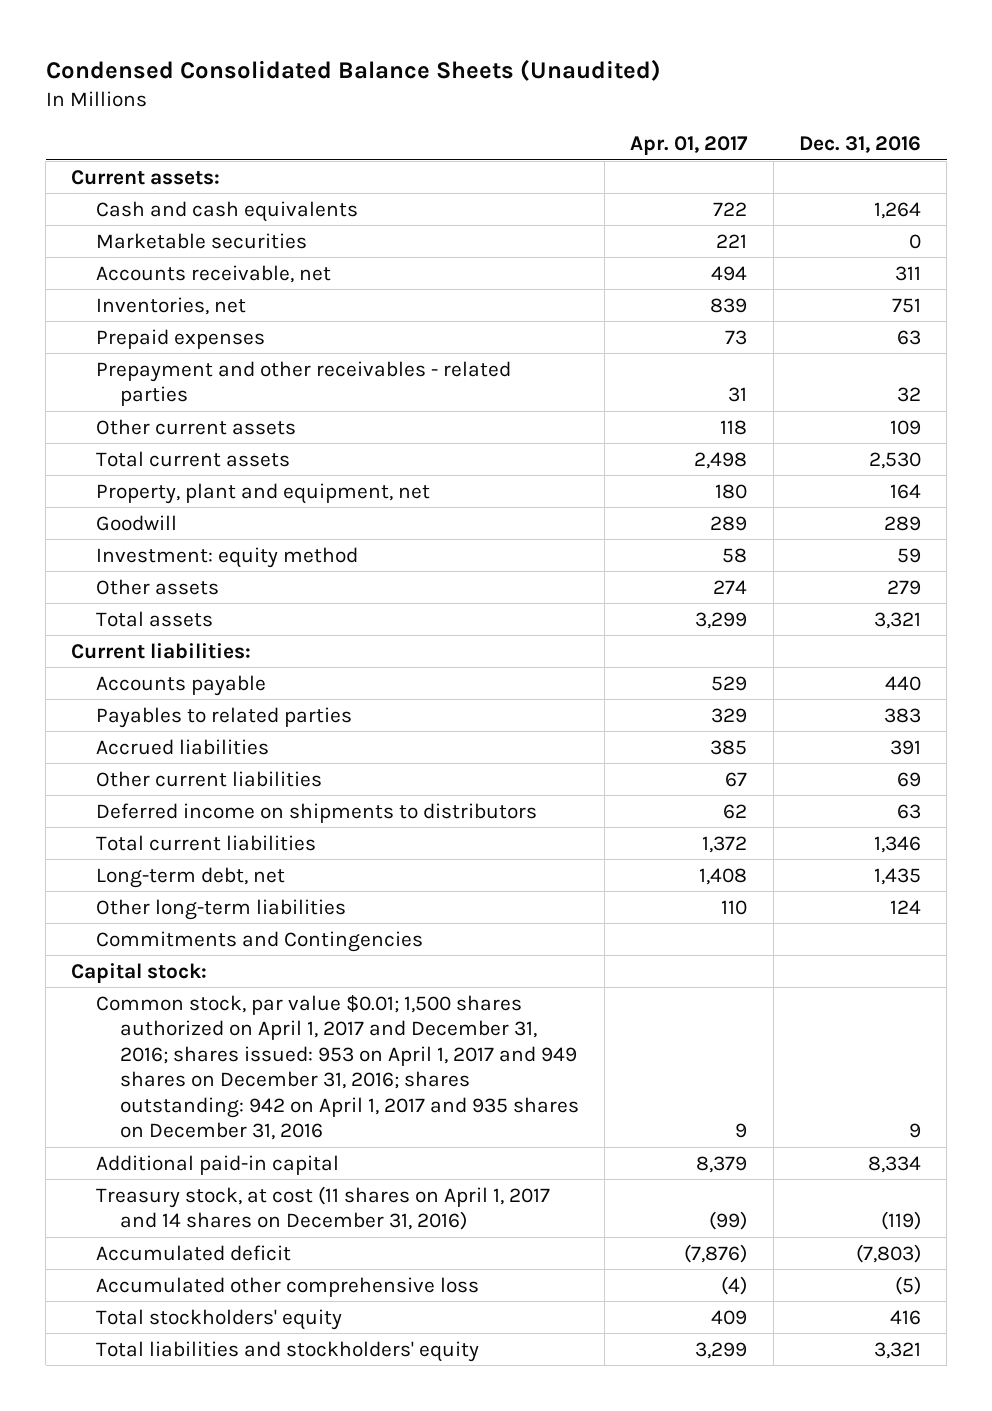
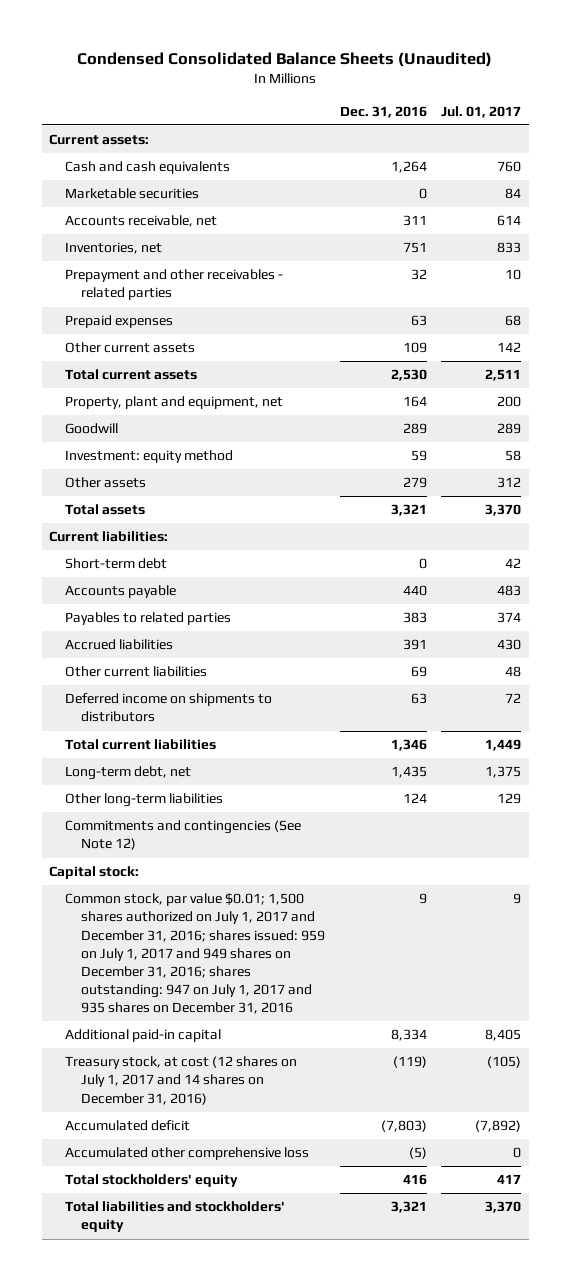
- | Apr. 01, 2017 | Dec. 31, 2016
+ | Dec. 31, 2016 | Jul. 01, 2017
moved down: Prepaid expenses | 63 | 68
+ Short-term debt | 0 | 42
- Commitments and Contingencies
+ Commitments and contingencies (See Note 12)
- Common stock, par value $0.01; 1,500 shares authorized on April 1, 2017 and December 31, 2016; shares issued: 953 on April 1, 2017 and 949 shares on December 31, 2016; shares outstanding: 942 on April 1, 2017 and 935 shares on December 31, 2016 | 9 | 9
+ Common stock, par value $0.01; 1,500 shares authorized on July 1, 2017 and December 31, 2016; shares issued: 959 on July 1, 2017 and 949 shares on December 31, 2016; shares outstanding: 947 on July 1, 2017 and 935 shares on December 31, 2016 | 9 | 9
- Treasury stock, at cost (11 shares on April 1, 2017 and 14 shares on December 31, 2016) | (99) | (119)
+ Treasury stock, at cost (12 shares on July 1, 2017 and 14 shares on December 31, 2016) | (119) | (105)

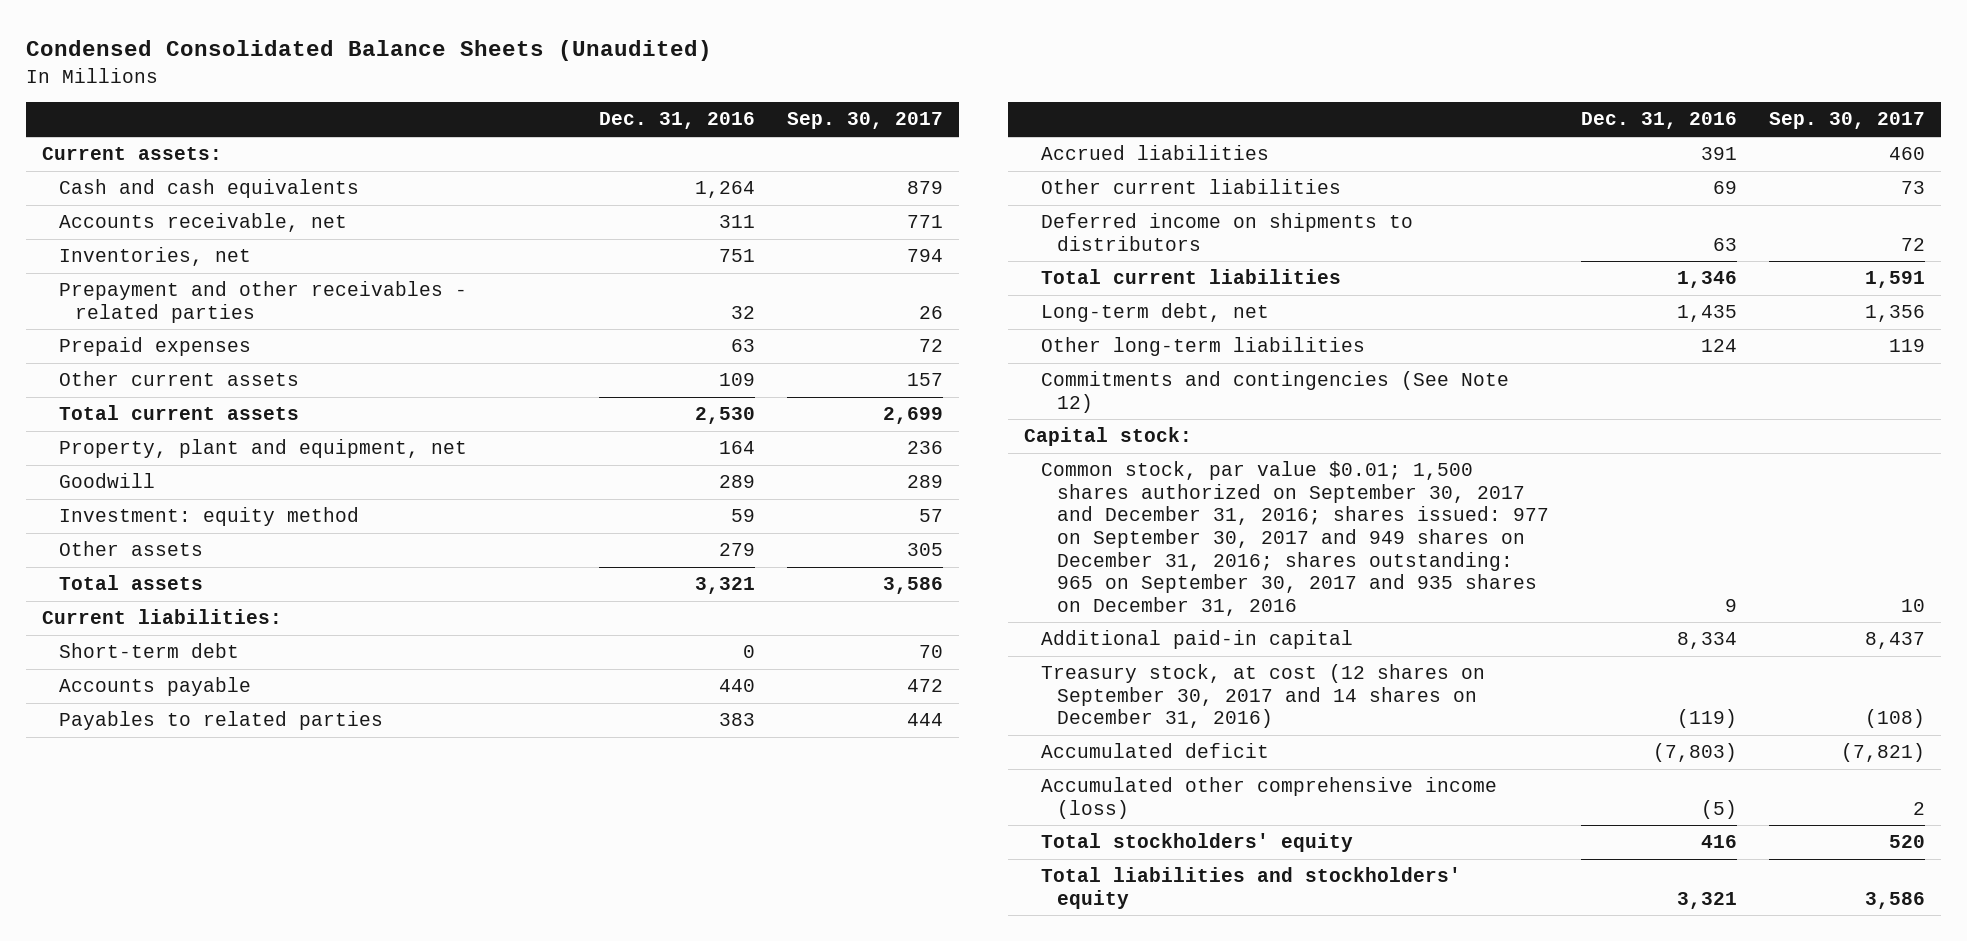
- | Dec. 31, 2016 | Jul. 01, 2017
+ | Dec. 31, 2016 | Sep. 30, 2017
- Marketable securities | 0 | 84
- Common stock, par value $0.01; 1,500 shares authorized on July 1, 2017 and December 31, 2016; shares issued: 959 on July 1, 2017 and 949 shares on December 31, 2016; shares outstanding: 947 on July 1, 2017 and 935 shares on December 31, 2016 | 9 | 9
+ Common stock, par value $0.01; 1,500 shares authorized on September 30, 2017 and December 31, 2016; shares issued: 977 on September 30, 2017 and 949 shares on December 31, 2016; shares outstanding: 965 on September 30, 2017 and 935 shares on December 31, 2016 | 9 | 10
- Treasury stock, at cost (12 shares on July 1, 2017 and 14 shares on December 31, 2016) | (119) | (105)
+ Treasury stock, at cost (12 shares on September 30, 2017 and 14 shares on December 31, 2016) | (119) | (108)
- Accumulated other comprehensive loss | (5) | 0
+ Accumulated other comprehensive income (loss) | (5) | 2

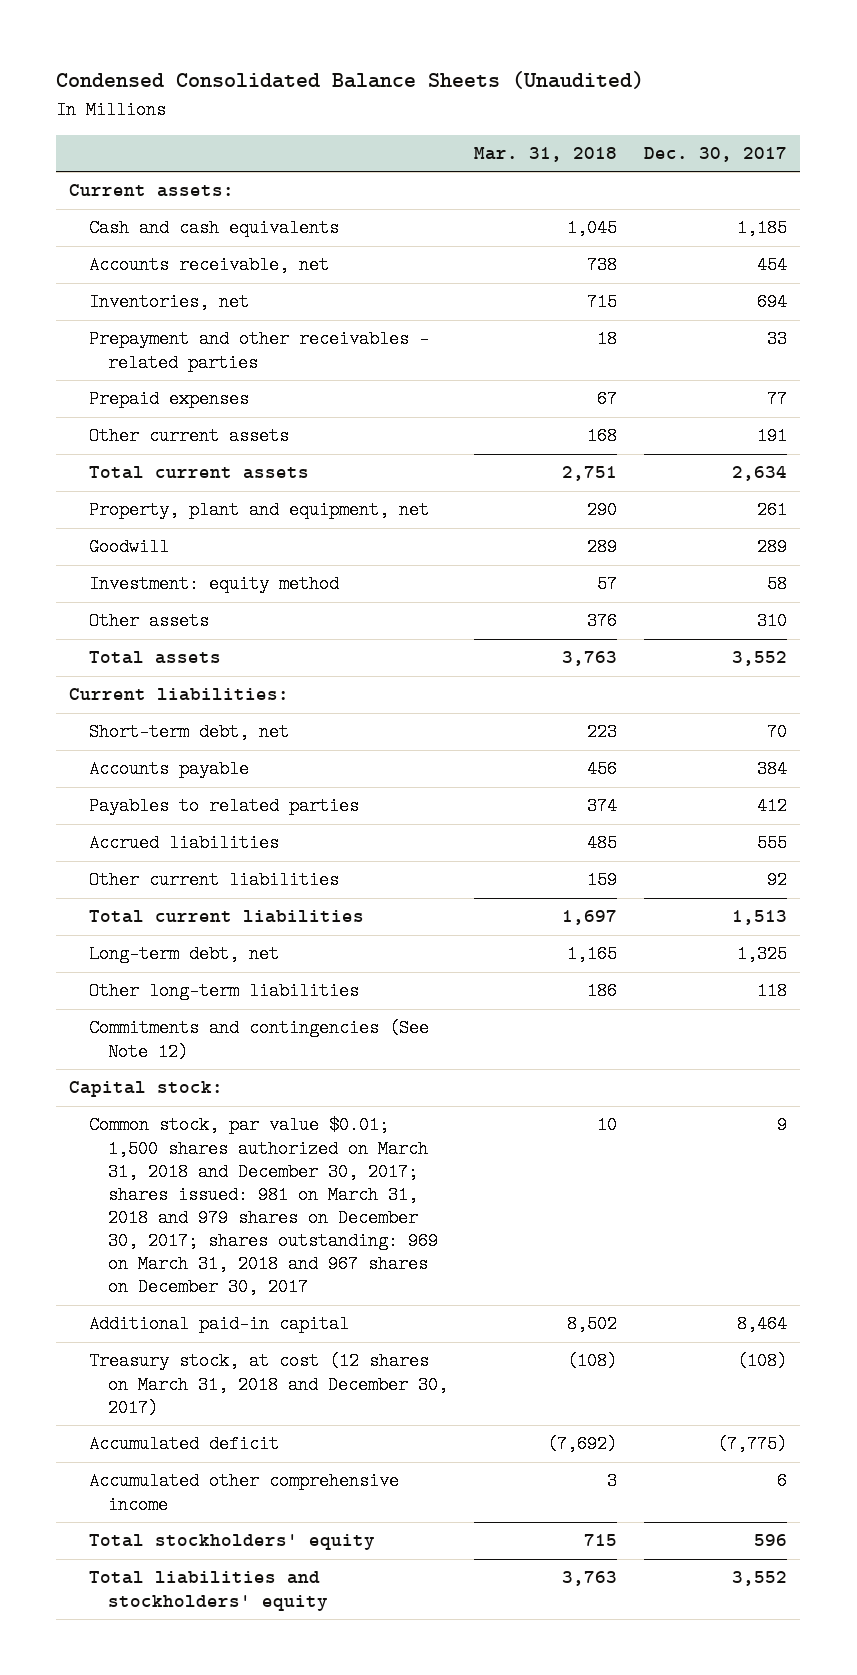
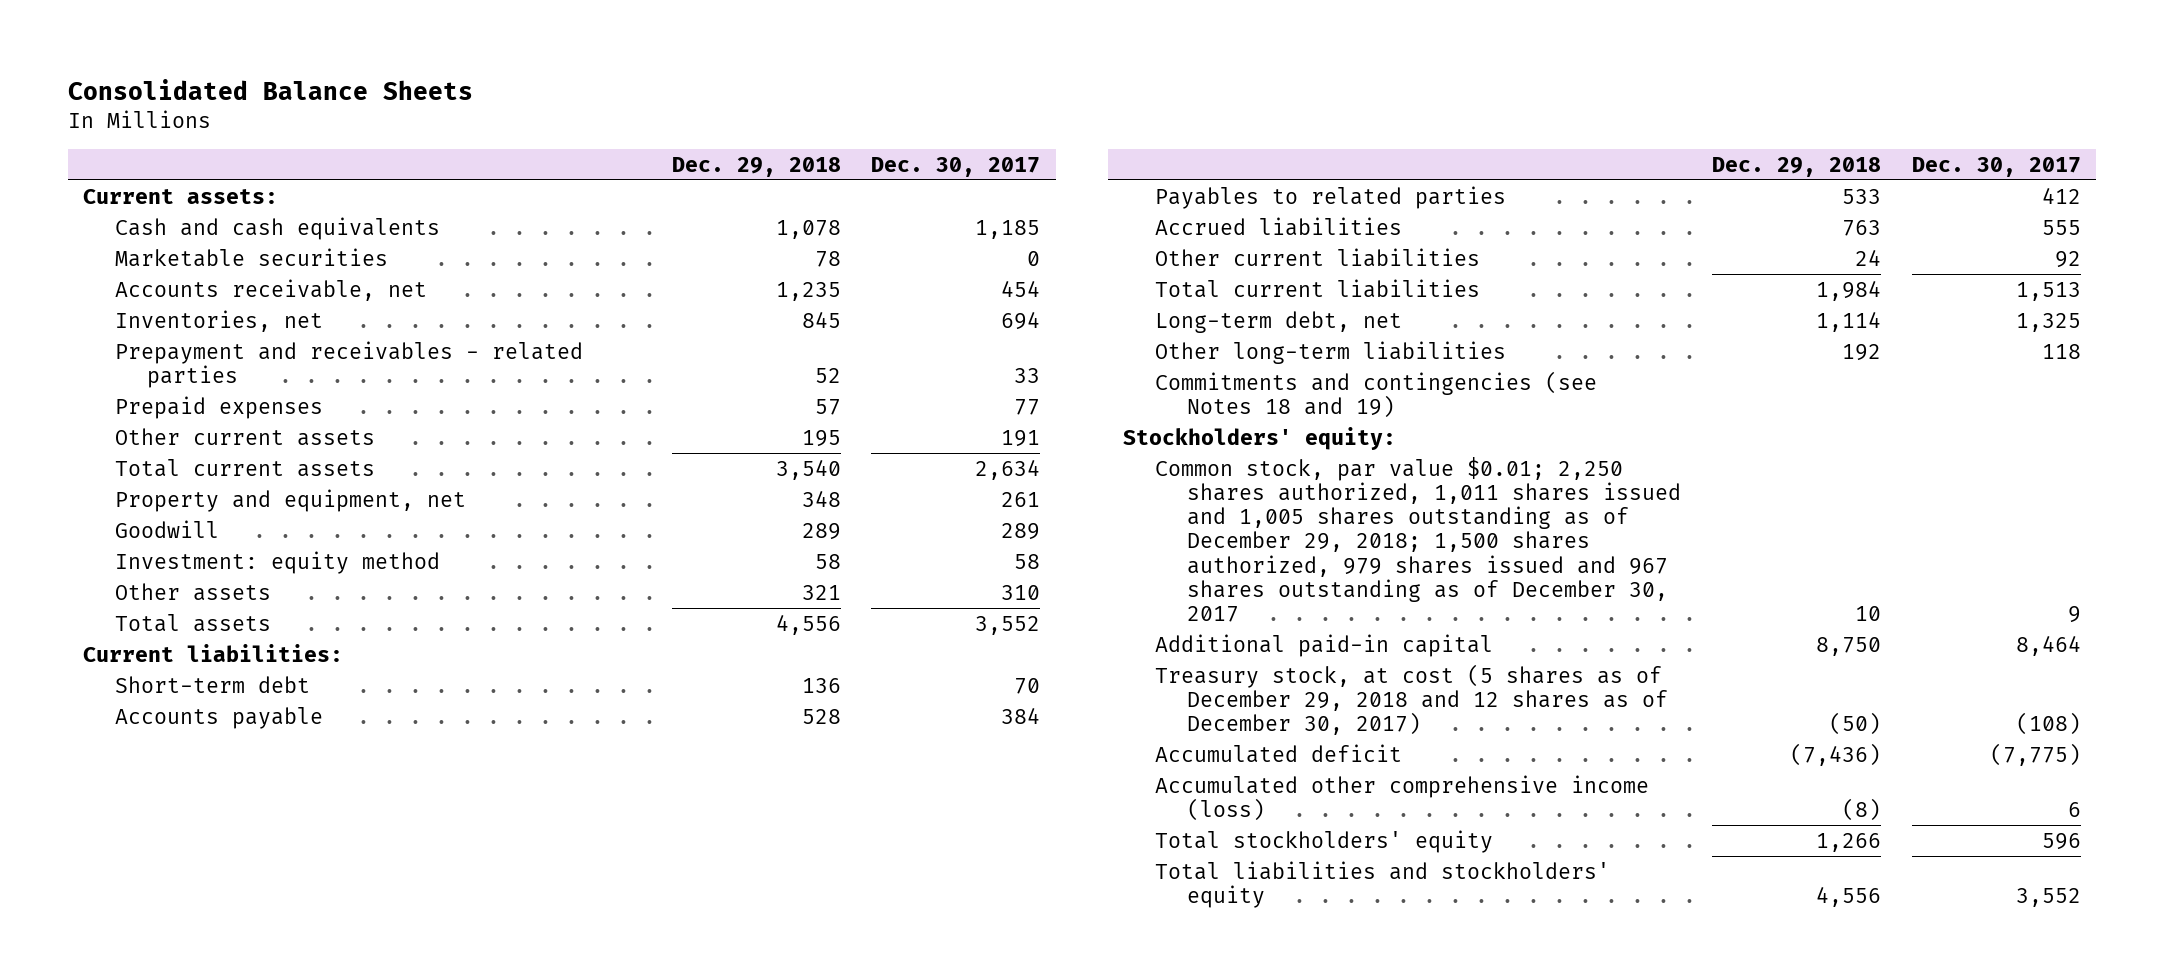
- Condensed Consolidated Balance Sheets (Unaudited)
+ Consolidated Balance Sheets
- | Mar. 31, 2018 | Dec. 30, 2017
+ | Dec. 29, 2018 | Dec. 30, 2017
+ Marketable securities | 78 | 0
- Prepayment and other receivables - related parties | 18 | 33
+ Prepayment and receivables - related parties | 52 | 33
- Property, plant and equipment, net | 290 | 261
+ Property and equipment, net | 348 | 261
- Short-term debt, net | 223 | 70
+ Short-term debt | 136 | 70
- Commitments and contingencies (See Note 12)
- Capital stock:
- Common stock, par value $0.01; 1,500 shares authorized on March 31, 2018 and December 30, 2017; shares issued: 981 on March 31, 2018 and 979 shares on December 30, 2017; shares outstanding: 969 on March 31, 2018 and 967 shares on December 30, 2017 | 10 | 9
+ Commitments and contingencies (see Notes 18 and 19)
+ Stockholders' equity:
+ Common stock, par value $0.01; 2,250 shares authorized, 1,011 shares issued and 1,005 shares outstanding as of December 29, 2018; 1,500 shares authorized, 979 shares issued and 967 shares outstanding as of December 30, 2017 | 10 | 9
- Treasury stock, at cost (12 shares on March 31, 2018 and December 30, 2017) | (108) | (108)
+ Treasury stock, at cost (5 shares as of December 29, 2018 and 12 shares as of December 30, 2017) | (50) | (108)
- Accumulated other comprehensive income | 3 | 6
+ Accumulated other comprehensive income (loss) | (8) | 6

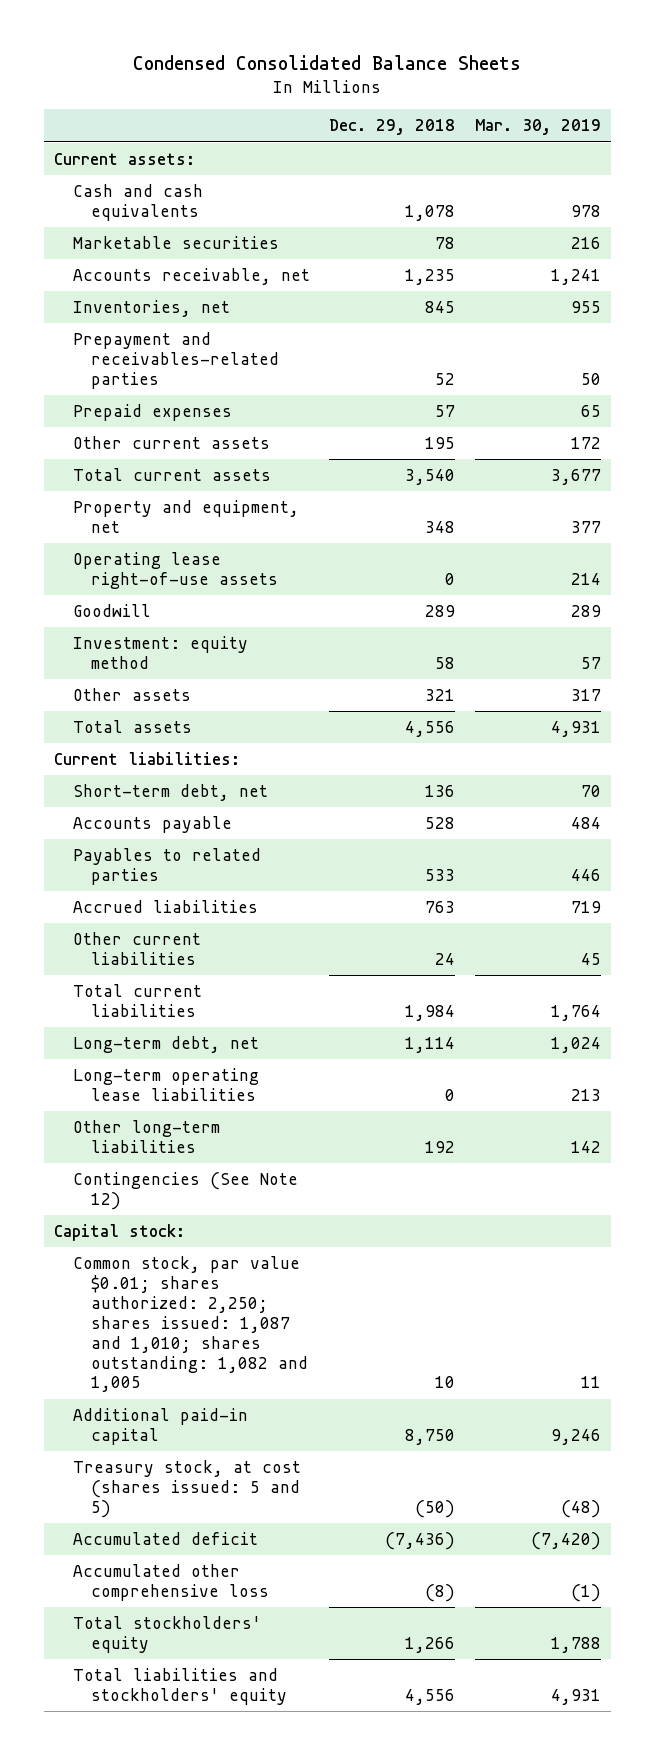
- Consolidated Balance Sheets
+ Condensed Consolidated Balance Sheets
- | Dec. 29, 2018 | Dec. 30, 2017
+ | Dec. 29, 2018 | Mar. 30, 2019
- Prepayment and receivables - related parties | 52 | 33
+ Prepayment and receivables-related parties | 52 | 50
+ Operating lease right-of-use assets | 0 | 214
- Short-term debt | 136 | 70
+ Short-term debt, net | 136 | 70
+ Long-term operating lease liabilities | 0 | 213
- Commitments and contingencies (see Notes 18 and 19)
- Stockholders' equity:
- Common stock, par value $0.01; 2,250 shares authorized, 1,011 shares issued and 1,005 shares outstanding as of December 29, 2018; 1,500 shares authorized, 979 shares issued and 967 shares outstanding as of December 30, 2017 | 10 | 9
+ Contingencies (See Note 12)
+ Capital stock:
+ Common stock, par value $0.01; shares authorized: 2,250; shares issued: 1,087 and 1,010; shares outstanding: 1,082 and 1,005 | 10 | 11
- Treasury stock, at cost (5 shares as of December 29, 2018 and 12 shares as of December 30, 2017) | (50) | (108)
+ Treasury stock, at cost (shares issued: 5 and 5) | (50) | (48)
- Accumulated other comprehensive income (loss) | (8) | 6
+ Accumulated other comprehensive loss | (8) | (1)

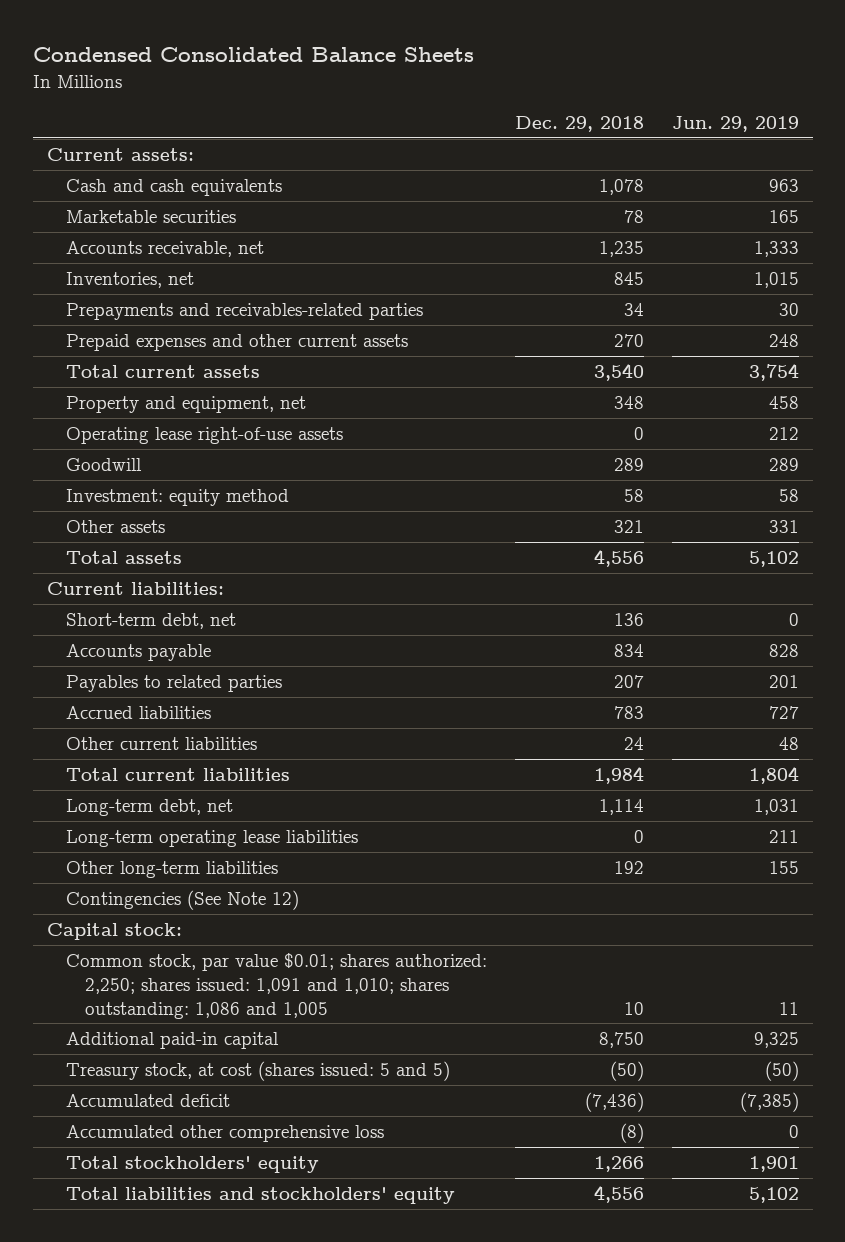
- | Dec. 29, 2018 | Mar. 30, 2019
+ | Dec. 29, 2018 | Jun. 29, 2019
- Prepayment and receivables-related parties | 52 | 50
- Prepaid expenses | 57 | 65
- Other current assets | 195 | 172
+ Prepayments and receivables-related parties | 34 | 30
+ Prepaid expenses and other current assets | 270 | 248
- Accounts payable | 528 | 484
- Payables to related parties | 533 | 446
- Accrued liabilities | 763 | 719
+ Accounts payable | 834 | 828
+ Payables to related parties | 207 | 201
+ Accrued liabilities | 783 | 727
- Common stock, par value $0.01; shares authorized: 2,250; shares issued: 1,087 and 1,010; shares outstanding: 1,082 and 1,005 | 10 | 11
+ Common stock, par value $0.01; shares authorized: 2,250; shares issued: 1,091 and 1,010; shares outstanding: 1,086 and 1,005 | 10 | 11

